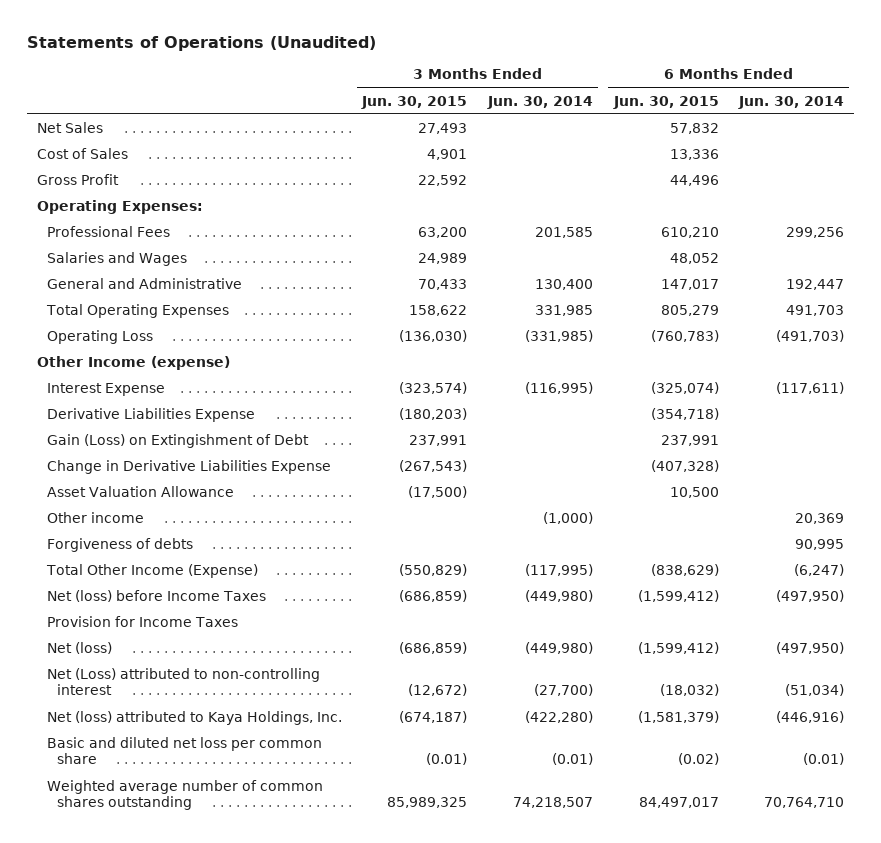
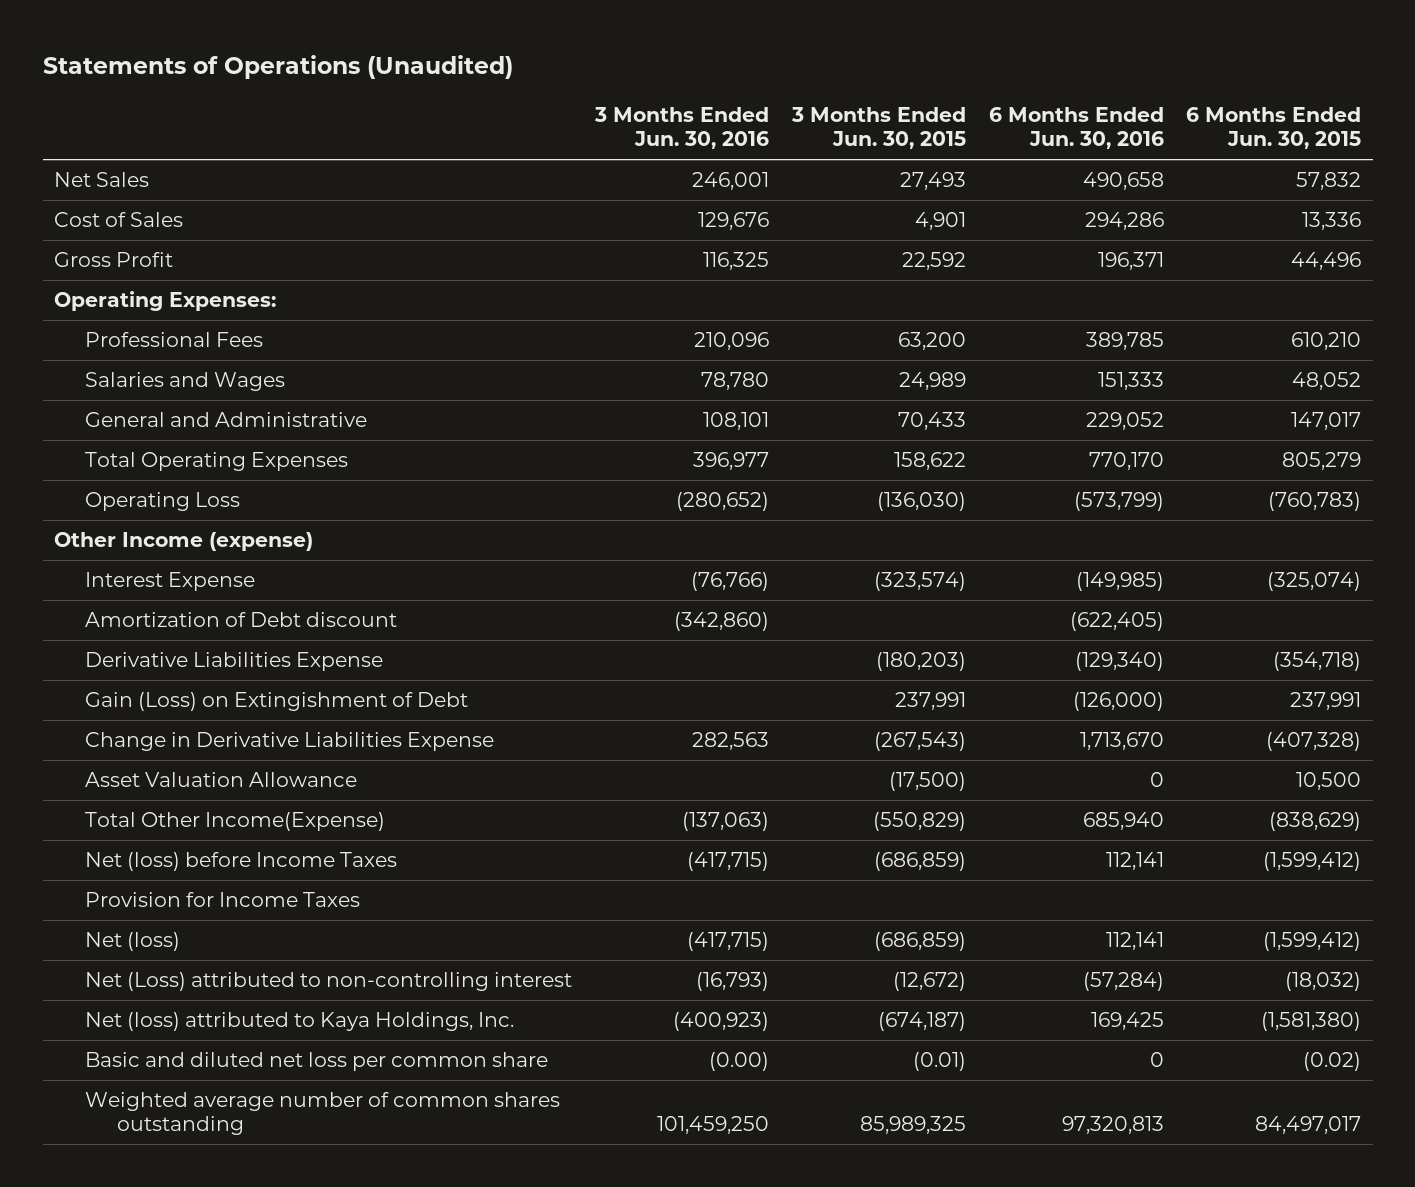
- | 3 Months Ended Jun. 30, 2015 | 3 Months Ended Jun. 30, 2014 | 6 Months Ended Jun. 30, 2015 | 6 Months Ended Jun. 30, 2014
+ | 3 Months Ended Jun. 30, 2016 | 3 Months Ended Jun. 30, 2015 | 6 Months Ended Jun. 30, 2016 | 6 Months Ended Jun. 30, 2015
+ Amortization of Debt discount | (342,860) | | (622,405) |
- Other income | | (1,000) | | 20,369
- Forgiveness of debts | | | | 90,995
- Total Other Income (Expense) | (550,829) | (117,995) | (838,629) | (6,247)
+ Total Other Income(Expense) | (137,063) | (550,829) | 685,940 | (838,629)
- Net (loss) attributed to Kaya Holdings, Inc. | (674,187) | (422,280) | (1,581,379) | (446,916)
+ Net (loss) attributed to Kaya Holdings, Inc. | (400,923) | (674,187) | 169,425 | (1,581,380)

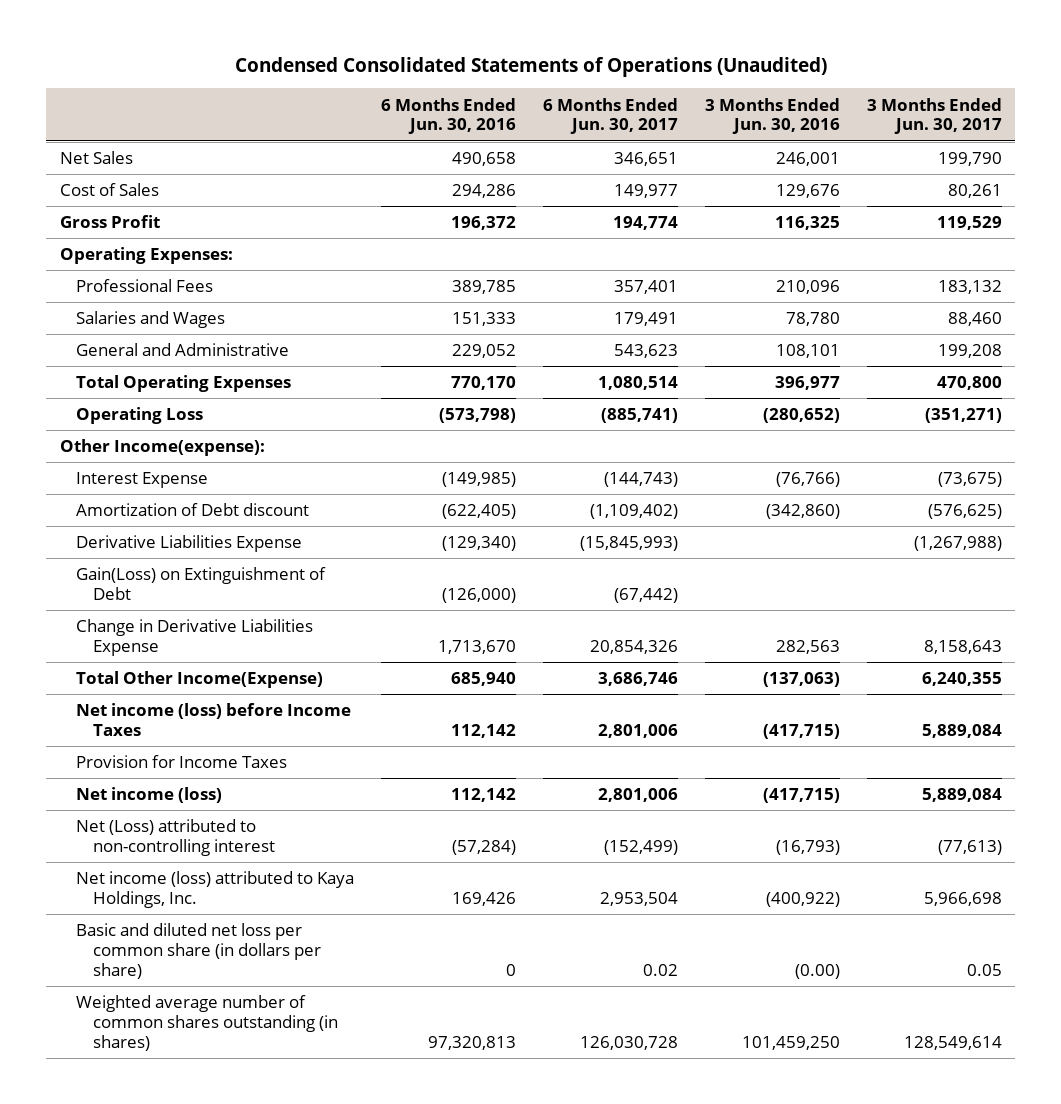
- Statements of Operations (Unaudited)
+ Condensed Consolidated Statements of Operations (Unaudited)
- | 3 Months Ended Jun. 30, 2016 | 3 Months Ended Jun. 30, 2015 | 6 Months Ended Jun. 30, 2016 | 6 Months Ended Jun. 30, 2015
+ | 6 Months Ended Jun. 30, 2016 | 6 Months Ended Jun. 30, 2017 | 3 Months Ended Jun. 30, 2016 | 3 Months Ended Jun. 30, 2017
- Gross Profit | 116,325 | 22,592 | 196,371 | 44,496
+ Gross Profit | 196,372 | 194,774 | 116,325 | 119,529
- Operating Loss | (280,652) | (136,030) | (573,799) | (760,783)
- Other Income (expense)
+ Operating Loss | (573,798) | (885,741) | (280,652) | (351,271)
+ Other Income(expense):
- Gain (Loss) on Extingishment of Debt | | 237,991 | (126,000) | 237,991
+ Gain(Loss) on Extinguishment of Debt | (126,000) | (67,442) | |
- Asset Valuation Allowance | | (17,500) | 0 | 10,500
- Net (loss) before Income Taxes | (417,715) | (686,859) | 112,141 | (1,599,412)
+ Net income (loss) before Income Taxes | 112,142 | 2,801,006 | (417,715) | 5,889,084
- Net (loss) | (417,715) | (686,859) | 112,141 | (1,599,412)
+ Net income (loss) | 112,142 | 2,801,006 | (417,715) | 5,889,084
- Net (loss) attributed to Kaya Holdings, Inc. | (400,923) | (674,187) | 169,425 | (1,581,380)
- Basic and diluted net loss per common share | (0.00) | (0.01) | 0 | (0.02)
- Weighted average number of common shares outstanding | 101,459,250 | 85,989,325 | 97,320,813 | 84,497,017
+ Net income (loss) attributed to Kaya Holdings, Inc. | 169,426 | 2,953,504 | (400,922) | 5,966,698
+ Basic and diluted net loss per common share (in dollars per share) | 0 | 0.02 | (0.00) | 0.05
+ Weighted average number of common shares outstanding (in shares) | 97,320,813 | 126,030,728 | 101,459,250 | 128,549,614

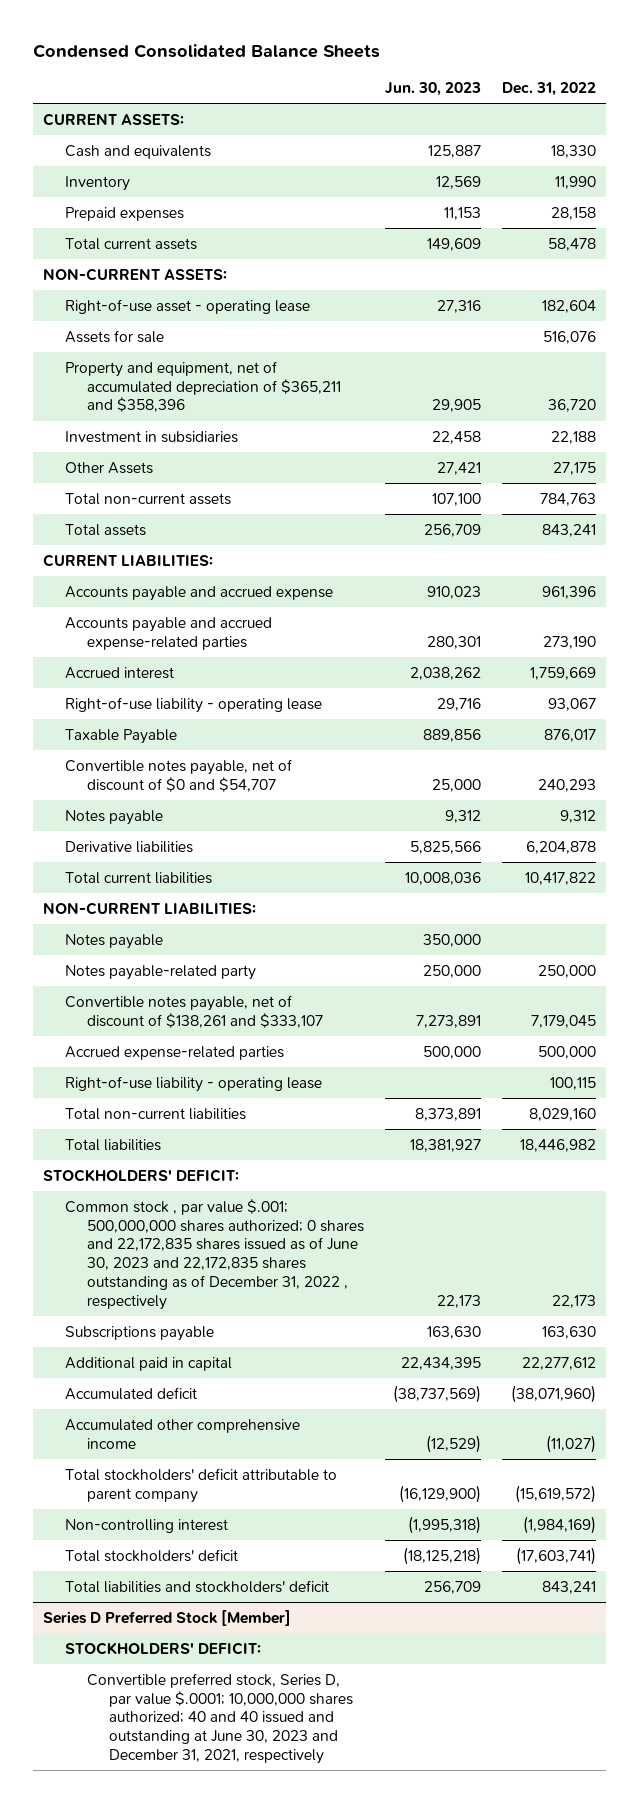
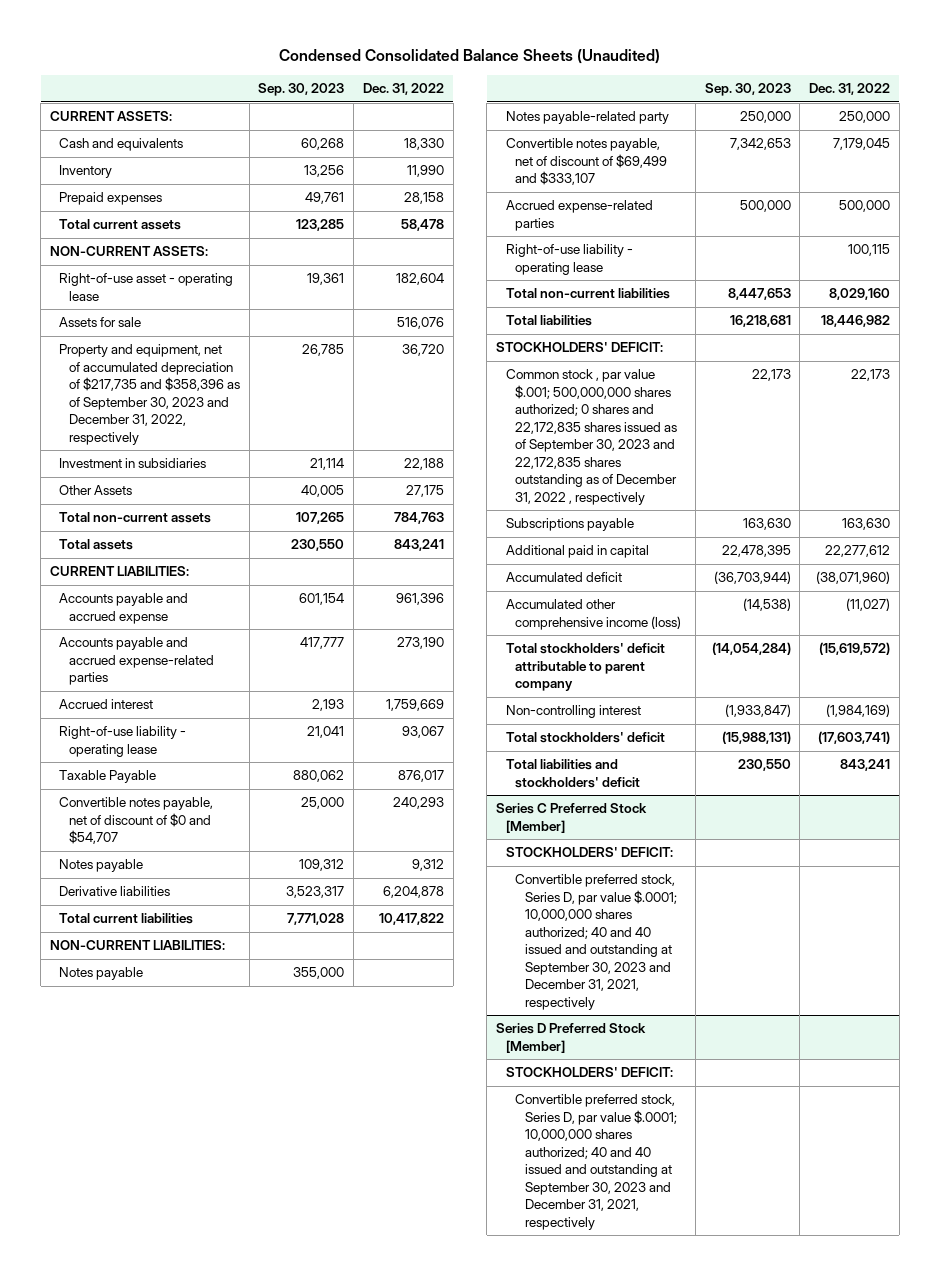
- Condensed Consolidated Balance Sheets
+ Condensed Consolidated Balance Sheets (Unaudited)
- | Jun. 30, 2023 | Dec. 31, 2022
+ | Sep. 30, 2023 | Dec. 31, 2022
- Property and equipment, net of accumulated depreciation of $365,211 and $358,396 | 29,905 | 36,720
+ Property and equipment, net of accumulated depreciation of $217,735 and $358,396 as of September 30, 2023 and December 31, 2022, respectively | 26,785 | 36,720
- Convertible notes payable, net of discount of $138,261 and $333,107 | 7,273,891 | 7,179,045
+ Convertible notes payable, net of discount of $69,499 and $333,107 | 7,342,653 | 7,179,045
- Common stock , par value $.001; 500,000,000 shares authorized; 0 shares and 22,172,835 shares issued as of June 30, 2023 and 22,172,835 shares outstanding as of December 31, 2022 , respectively | 22,173 | 22,173
+ Common stock , par value $.001; 500,000,000 shares authorized; 0 shares and 22,172,835 shares issued as of September 30, 2023 and 22,172,835 shares outstanding as of December 31, 2022 , respectively | 22,173 | 22,173
- Accumulated other comprehensive income | (12,529) | (11,027)
+ Accumulated other comprehensive income (loss) | (14,538) | (11,027)
+ Series C Preferred Stock [Member]
+ STOCKHOLDERS' DEFICIT:
+ Convertible preferred stock, Series D, par value $.0001; 10,000,000 shares authorized; 40 and 40 issued and outstanding at September 30, 2023 and December 31, 2021, respectively
@ Series D Preferred Stock [Member]
- Convertible preferred stock, Series D, par value $.0001; 10,000,000 shares authorized; 40 and 40 issued and outstanding at June 30, 2023 and December 31, 2021, respectively
+ Convertible preferred stock, Series D, par value $.0001; 10,000,000 shares authorized; 40 and 40 issued and outstanding at September 30, 2023 and December 31, 2021, respectively

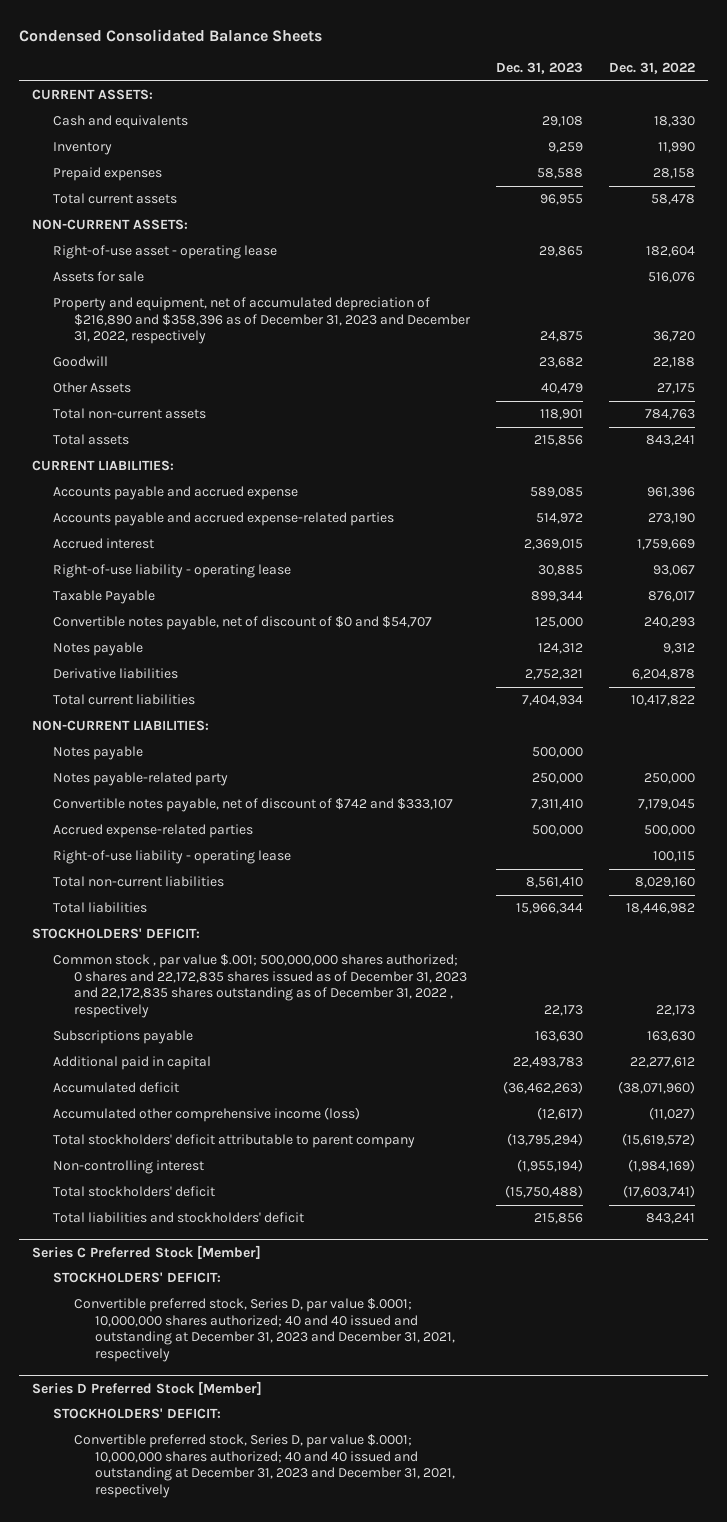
- Condensed Consolidated Balance Sheets (Unaudited)
+ Condensed Consolidated Balance Sheets
- | Sep. 30, 2023 | Dec. 31, 2022
+ | Dec. 31, 2023 | Dec. 31, 2022
- Property and equipment, net of accumulated depreciation of $217,735 and $358,396 as of September 30, 2023 and December 31, 2022, respectively | 26,785 | 36,720
- Investment in subsidiaries | 21,114 | 22,188
+ Property and equipment, net of accumulated depreciation of $216,890 and $358,396 as of December 31, 2023 and December 31, 2022, respectively | 24,875 | 36,720
+ Goodwill | 23,682 | 22,188
- Convertible notes payable, net of discount of $69,499 and $333,107 | 7,342,653 | 7,179,045
+ Convertible notes payable, net of discount of $742 and $333,107 | 7,311,410 | 7,179,045
- Common stock , par value $.001; 500,000,000 shares authorized; 0 shares and 22,172,835 shares issued as of September 30, 2023 and 22,172,835 shares outstanding as of December 31, 2022 , respectively | 22,173 | 22,173
+ Common stock , par value $.001; 500,000,000 shares authorized; 0 shares and 22,172,835 shares issued as of December 31, 2023 and 22,172,835 shares outstanding as of December 31, 2022 , respectively | 22,173 | 22,173
@ Series C Preferred Stock [Member]
- Convertible preferred stock, Series D, par value $.0001; 10,000,000 shares authorized; 40 and 40 issued and outstanding at September 30, 2023 and December 31, 2021, respectively
+ Convertible preferred stock, Series D, par value $.0001; 10,000,000 shares authorized; 40 and 40 issued and outstanding at December 31, 2023 and December 31, 2021, respectively
@ Series D Preferred Stock [Member]
- Convertible preferred stock, Series D, par value $.0001; 10,000,000 shares authorized; 40 and 40 issued and outstanding at September 30, 2023 and December 31, 2021, respectively
+ Convertible preferred stock, Series D, par value $.0001; 10,000,000 shares authorized; 40 and 40 issued and outstanding at December 31, 2023 and December 31, 2021, respectively

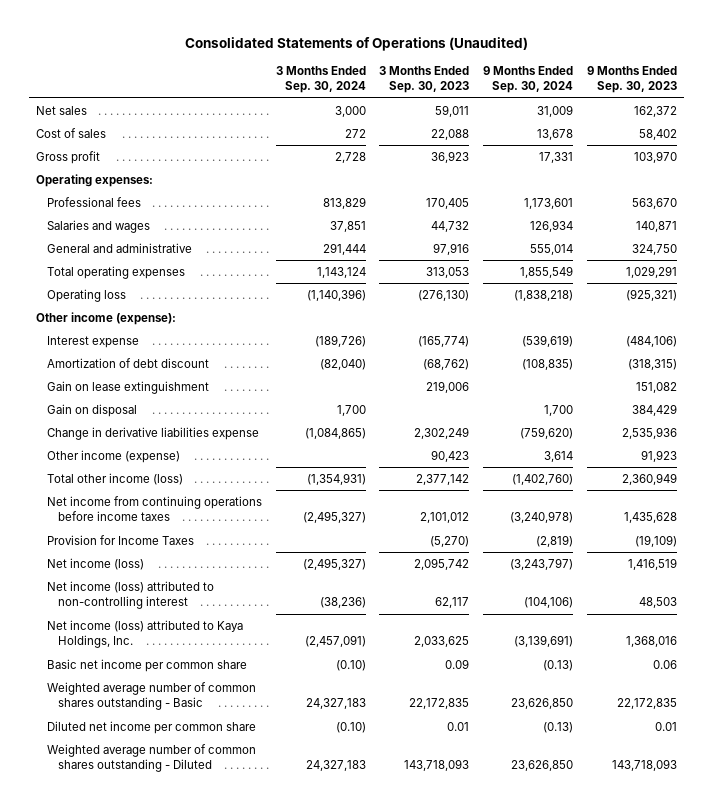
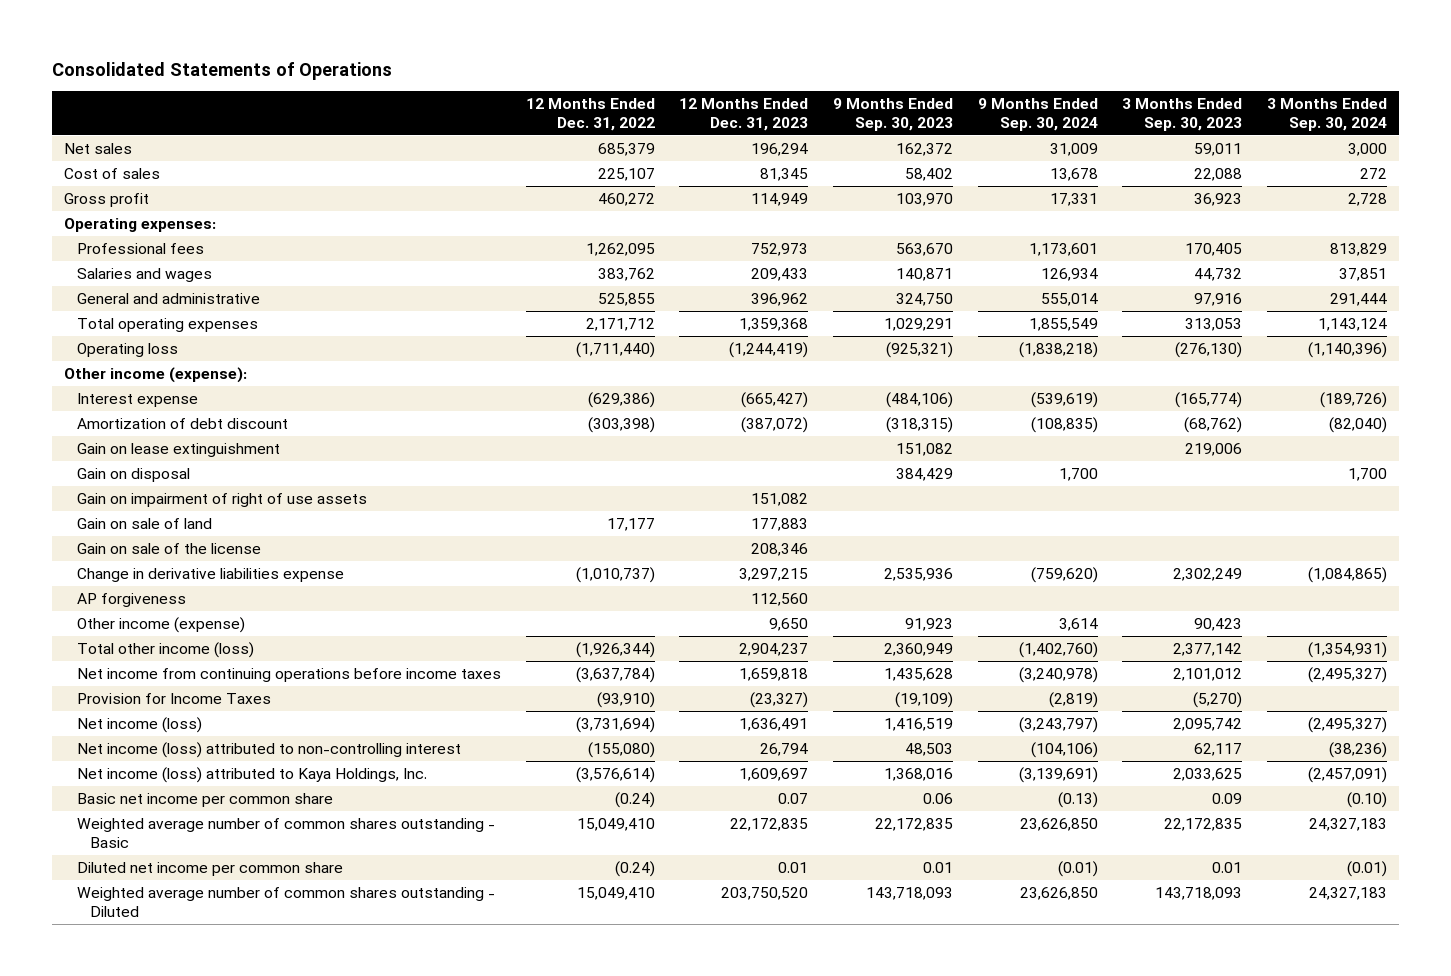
- Consolidated Statements of Operations (Unaudited)
+ Consolidated Statements of Operations
- | 3 Months Ended Sep. 30, 2024 | 3 Months Ended Sep. 30, 2023 | 9 Months Ended Sep. 30, 2024 | 9 Months Ended Sep. 30, 2023
+ | 12 Months Ended Dec. 31, 2022 | 12 Months Ended Dec. 31, 2023 | 9 Months Ended Sep. 30, 2023 | 9 Months Ended Sep. 30, 2024 | 3 Months Ended Sep. 30, 2023 | 3 Months Ended Sep. 30, 2024
+ Gain on impairment of right of use assets | | 151,082 | | | |
+ Gain on sale of land | 17,177 | 177,883 | | | |
+ Gain on sale of the license | | 208,346 | | | |
+ AP forgiveness | | 112,560 | | | |
- Diluted net income per common share | (0.10) | 0.01 | (0.13) | 0.01
+ Diluted net income per common share | (0.24) | 0.01 | 0.01 | (0.01) | 0.01 | (0.01)

